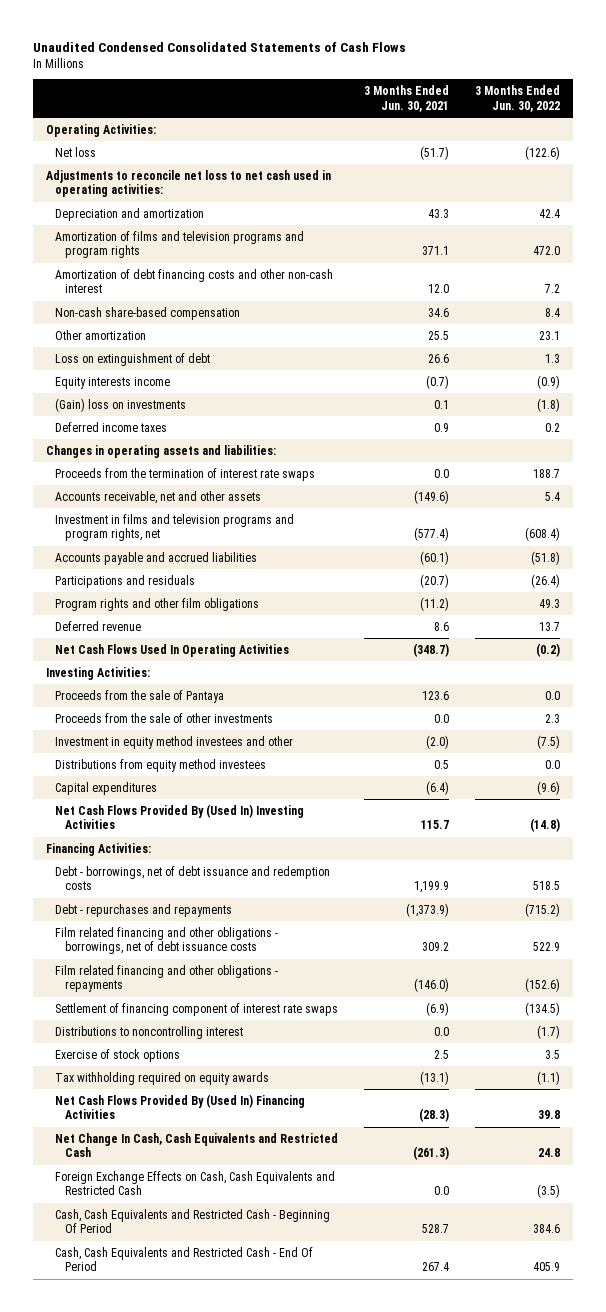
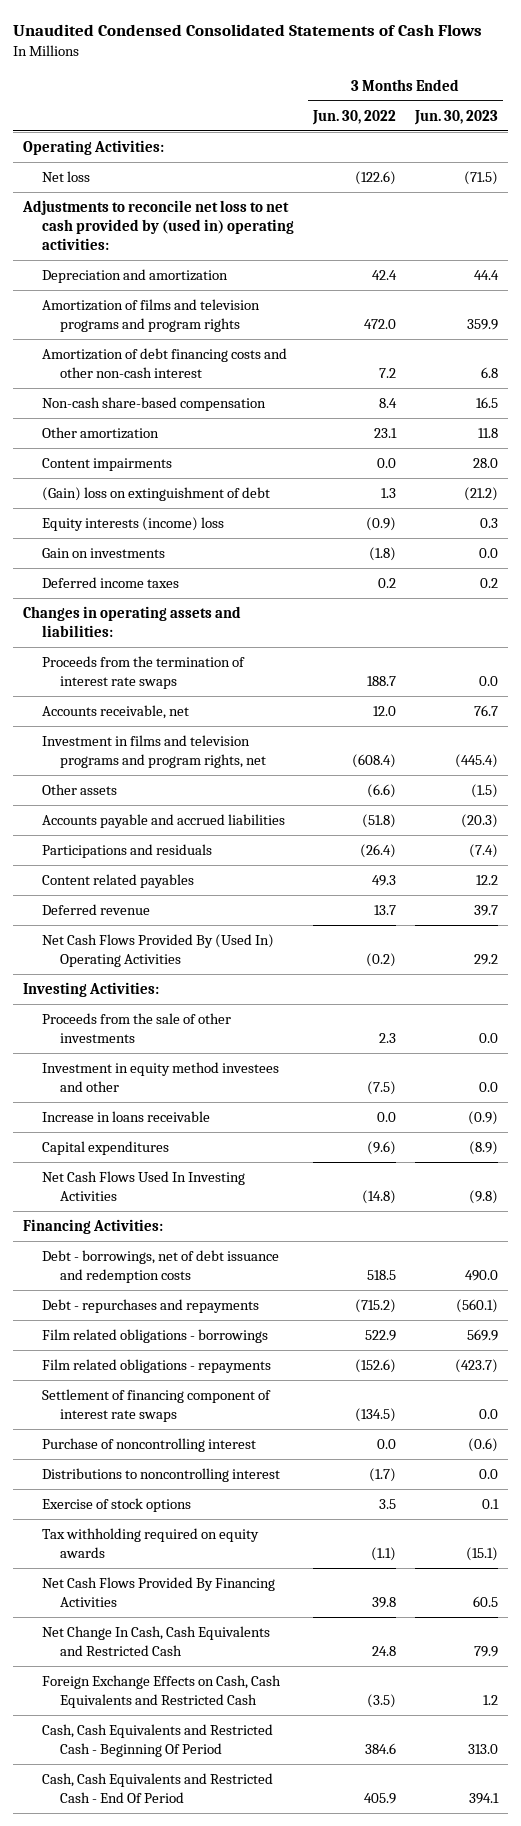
- | 3 Months Ended Jun. 30, 2021 | 3 Months Ended Jun. 30, 2022
+ | 3 Months Ended Jun. 30, 2022 | 3 Months Ended Jun. 30, 2023
- Adjustments to reconcile net loss to net cash used in operating activities:
+ Adjustments to reconcile net loss to net cash provided by (used in) operating activities:
- Loss on extinguishment of debt | 26.6 | 1.3
- Equity interests income | (0.7) | (0.9)
- (Gain) loss on investments | 0.1 | (1.8)
+ Content impairments | 0.0 | 28.0
+ (Gain) loss on extinguishment of debt | 1.3 | (21.2)
+ Equity interests (income) loss | (0.9) | 0.3
+ Gain on investments | (1.8) | 0.0
- Accounts receivable, net and other assets | (149.6) | 5.4
+ Accounts receivable, net | 12.0 | 76.7
+ Other assets | (6.6) | (1.5)
- Program rights and other film obligations | (11.2) | 49.3
+ Content related payables | 49.3 | 12.2
- Net Cash Flows Used In Operating Activities | (348.7) | (0.2)
+ Net Cash Flows Provided By (Used In) Operating Activities | (0.2) | 29.2
- Proceeds from the sale of Pantaya | 123.6 | 0.0
- Distributions from equity method investees | 0.5 | 0.0
+ Increase in loans receivable | 0.0 | (0.9)
- Net Cash Flows Provided By (Used In) Investing Activities | 115.7 | (14.8)
+ Net Cash Flows Used In Investing Activities | (14.8) | (9.8)
- Film related financing and other obligations - borrowings, net of debt issuance costs | 309.2 | 522.9
- Film related financing and other obligations - repayments | (146.0) | (152.6)
+ Film related obligations - borrowings | 522.9 | 569.9
+ Film related obligations - repayments | (152.6) | (423.7)
+ Purchase of noncontrolling interest | 0.0 | (0.6)
- Net Cash Flows Provided By (Used In) Financing Activities | (28.3) | 39.8
+ Net Cash Flows Provided By Financing Activities | 39.8 | 60.5

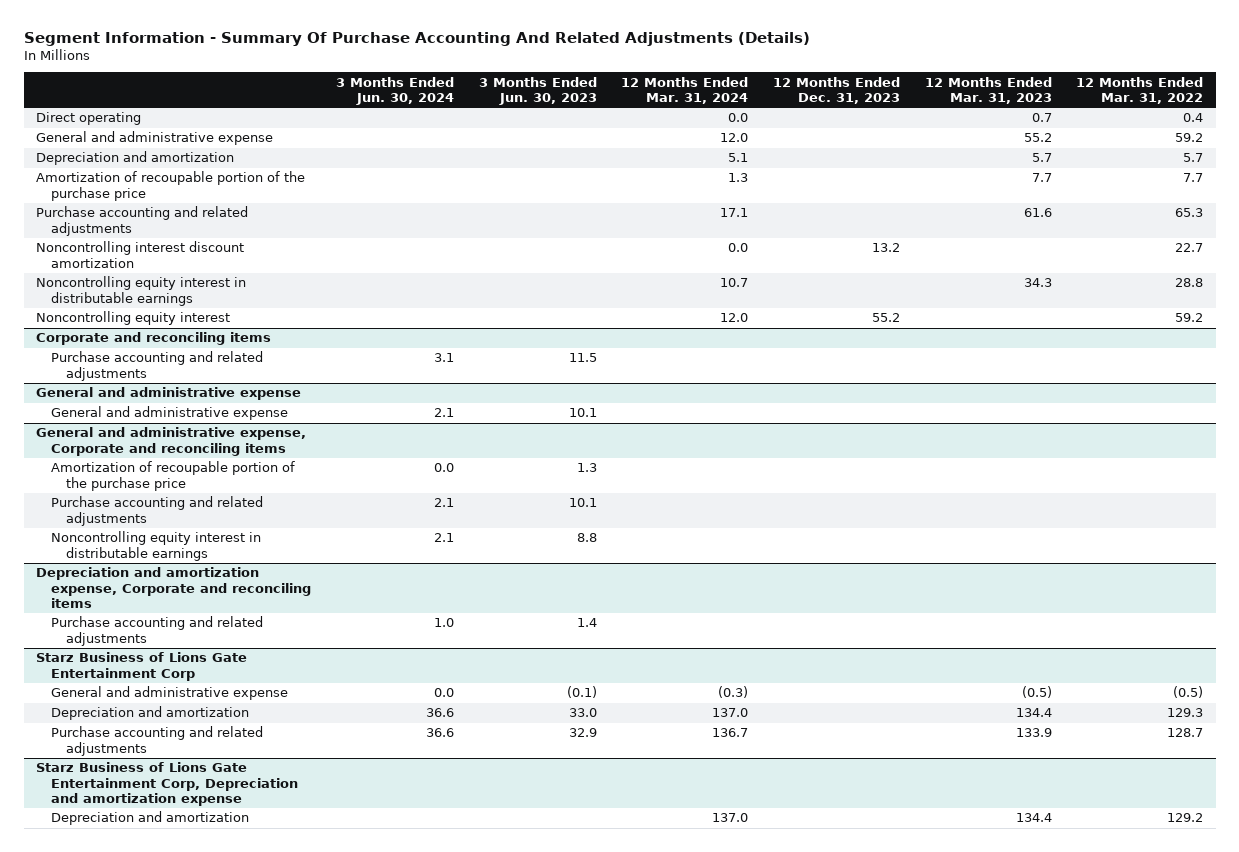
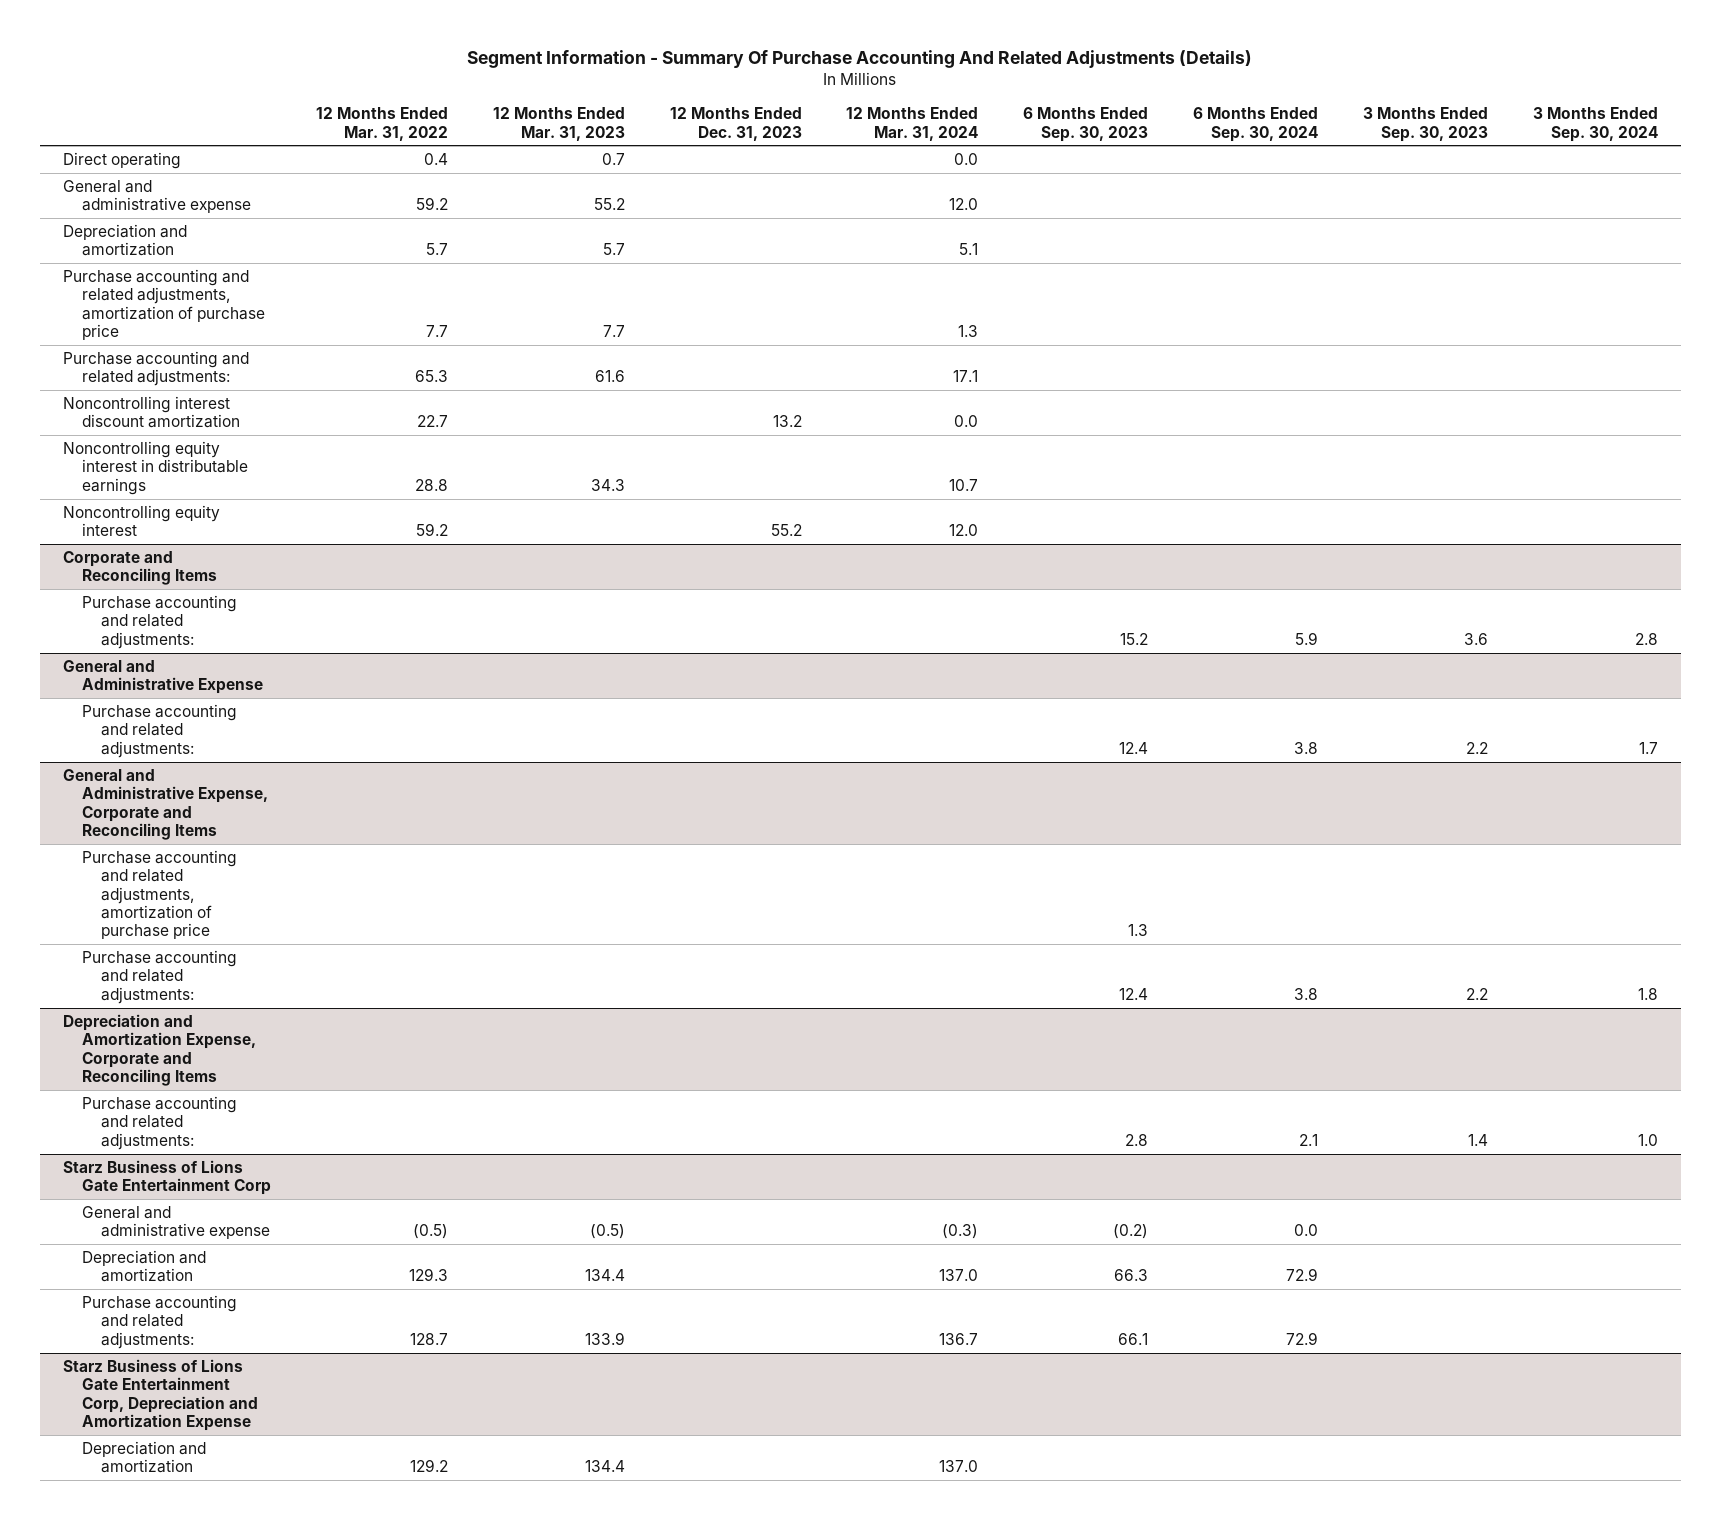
- | 3 Months Ended Jun. 30, 2024 | 3 Months Ended Jun. 30, 2023 | 12 Months Ended Mar. 31, 2024 | 12 Months Ended Dec. 31, 2023 | 12 Months Ended Mar. 31, 2023 | 12 Months Ended Mar. 31, 2022
+ | 12 Months Ended Mar. 31, 2022 | 12 Months Ended Mar. 31, 2023 | 12 Months Ended Dec. 31, 2023 | 12 Months Ended Mar. 31, 2024 | 6 Months Ended Sep. 30, 2023 | 6 Months Ended Sep. 30, 2024 | 3 Months Ended Sep. 30, 2023 | 3 Months Ended Sep. 30, 2024
- Amortization of recoupable portion of the purchase price | | | 1.3 | | 7.7 | 7.7
- Purchase accounting and related adjustments | | | 17.1 | | 61.6 | 65.3
+ Purchase accounting and related adjustments, amortization of purchase price | 7.7 | 7.7 | | 1.3 | | | |
+ Purchase accounting and related adjustments: | 65.3 | 61.6 | | 17.1 | | | |
- Corporate and reconciling items
- Purchase accounting and related adjustments | 3.1 | 11.5 | | | |
- General and administrative expense
- General and administrative expense | 2.1 | 10.1 | | | |
- General and administrative expense, Corporate and reconciling items
- Amortization of recoupable portion of the purchase price | 0.0 | 1.3 | | | |
- Purchase accounting and related adjustments | 2.1 | 10.1 | | | |
- Noncontrolling equity interest in distributable earnings | 2.1 | 8.8 | | | |
- Depreciation and amortization expense, Corporate and reconciling items
- Purchase accounting and related adjustments | 1.0 | 1.4 | | | |
+ Corporate and Reconciling Items
+ Purchase accounting and related adjustments: | | | | | 15.2 | 5.9 | 3.6 | 2.8
+ General and Administrative Expense
+ Purchase accounting and related adjustments: | | | | | 12.4 | 3.8 | 2.2 | 1.7
+ General and Administrative Expense, Corporate and Reconciling Items
+ Purchase accounting and related adjustments, amortization of purchase price | | | | | 1.3 | | |
+ Purchase accounting and related adjustments: | | | | | 12.4 | 3.8 | 2.2 | 1.8
+ Depreciation and Amortization Expense, Corporate and Reconciling Items
+ Purchase accounting and related adjustments: | | | | | 2.8 | 2.1 | 1.4 | 1.0
@ Starz Business of Lions Gate Entertainment Corp
- Purchase accounting and related adjustments | 36.6 | 32.9 | 136.7 | | 133.9 | 128.7
- Starz Business of Lions Gate Entertainment Corp, Depreciation and amortization expense
@ Starz Business of Lions Gate Entertainment Corp
+ Purchase accounting and related adjustments: | 128.7 | 133.9 | | 136.7 | 66.1 | 72.9 | |
+ Starz Business of Lions Gate Entertainment Corp, Depreciation and Amortization Expense

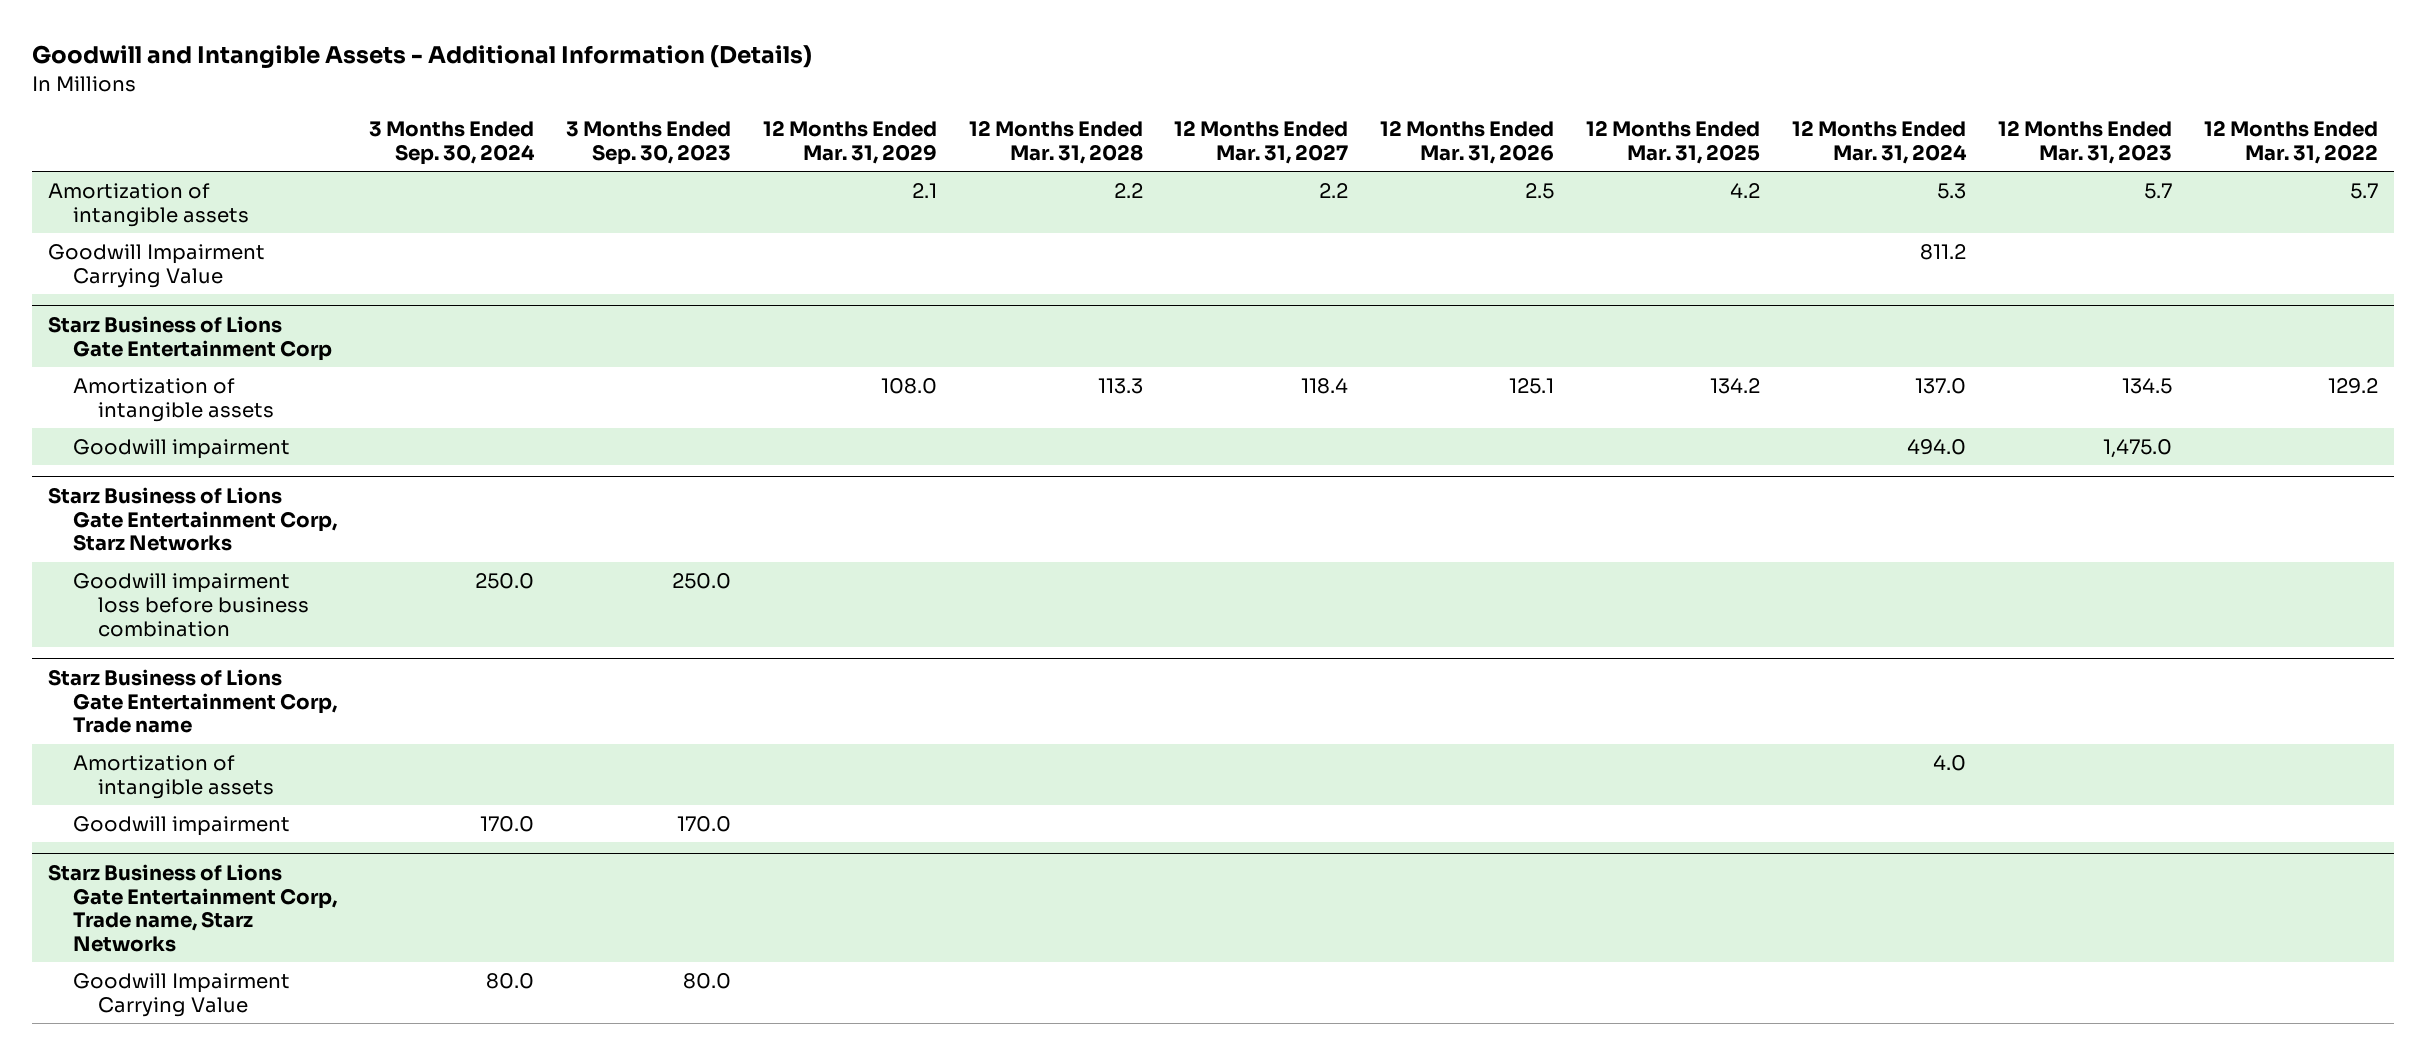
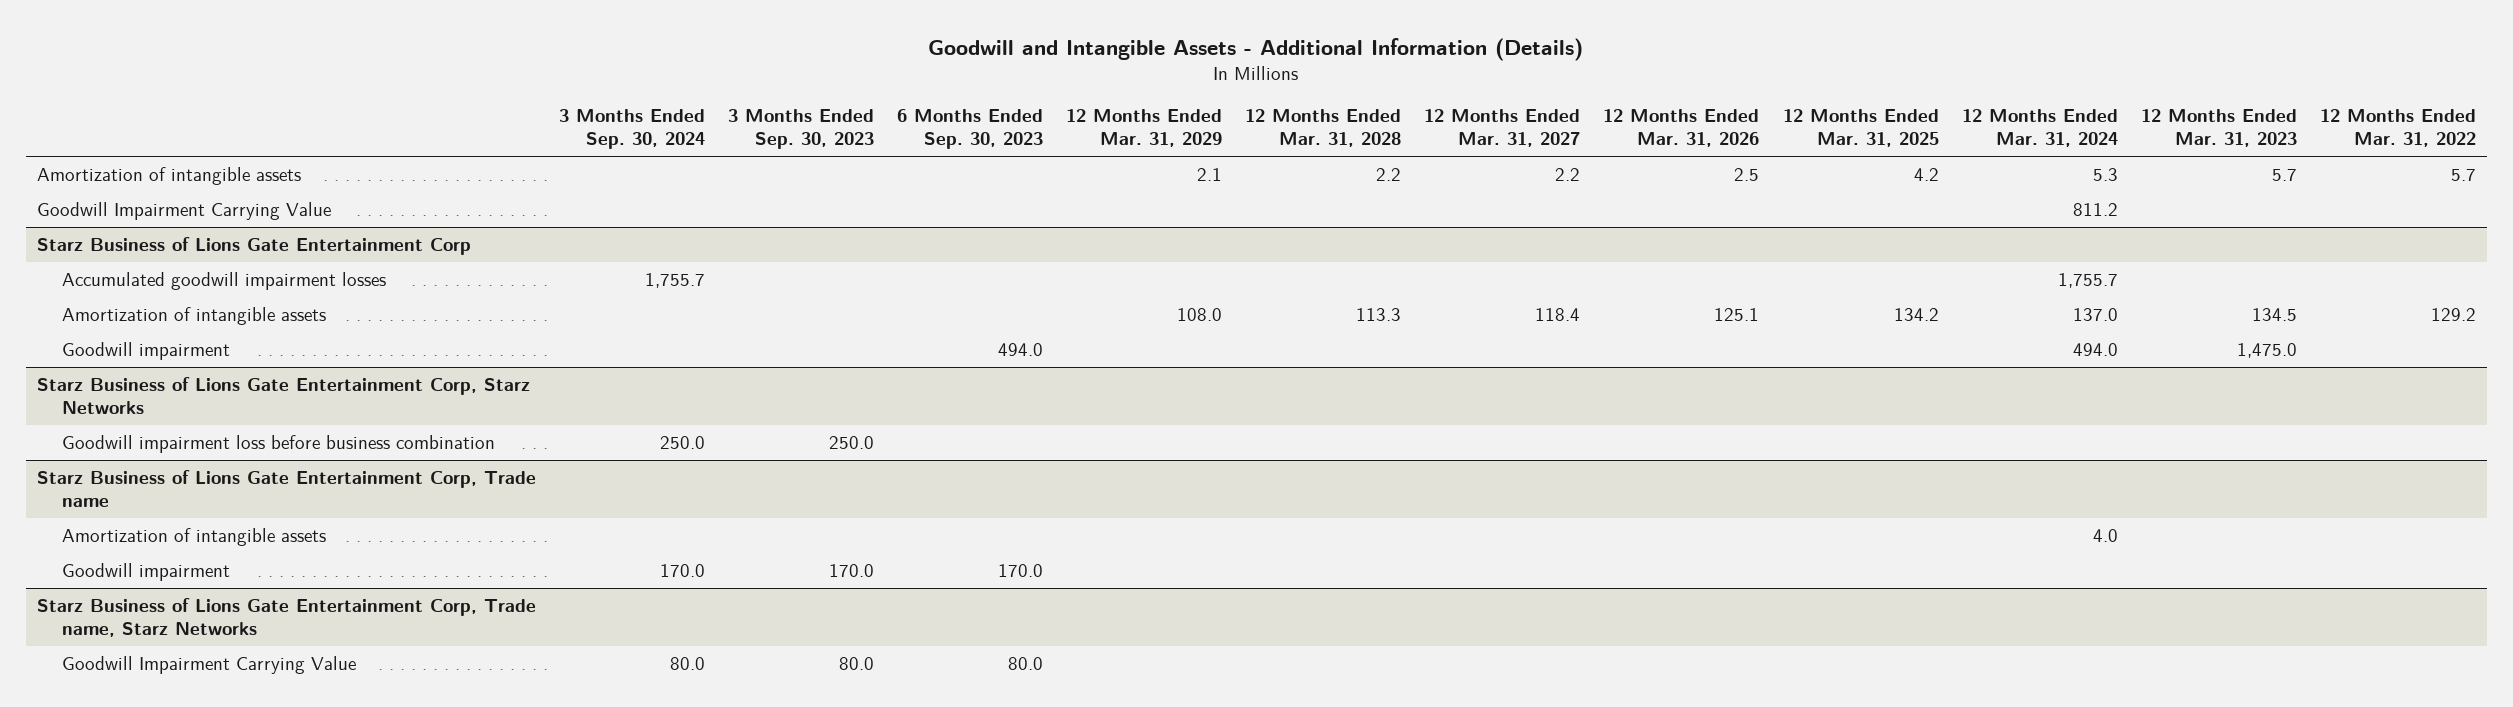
- | 3 Months Ended Sep. 30, 2024 | 3 Months Ended Sep. 30, 2023 | 12 Months Ended Mar. 31, 2029 | 12 Months Ended Mar. 31, 2028 | 12 Months Ended Mar. 31, 2027 | 12 Months Ended Mar. 31, 2026 | 12 Months Ended Mar. 31, 2025 | 12 Months Ended Mar. 31, 2024 | 12 Months Ended Mar. 31, 2023 | 12 Months Ended Mar. 31, 2022
+ | 3 Months Ended Sep. 30, 2024 | 3 Months Ended Sep. 30, 2023 | 6 Months Ended Sep. 30, 2023 | 12 Months Ended Mar. 31, 2029 | 12 Months Ended Mar. 31, 2028 | 12 Months Ended Mar. 31, 2027 | 12 Months Ended Mar. 31, 2026 | 12 Months Ended Mar. 31, 2025 | 12 Months Ended Mar. 31, 2024 | 12 Months Ended Mar. 31, 2023 | 12 Months Ended Mar. 31, 2022
@ Starz Business of Lions Gate Entertainment Corp
+ Accumulated goodwill impairment losses | 1,755.7 | | | | | | | | 1,755.7 | |

